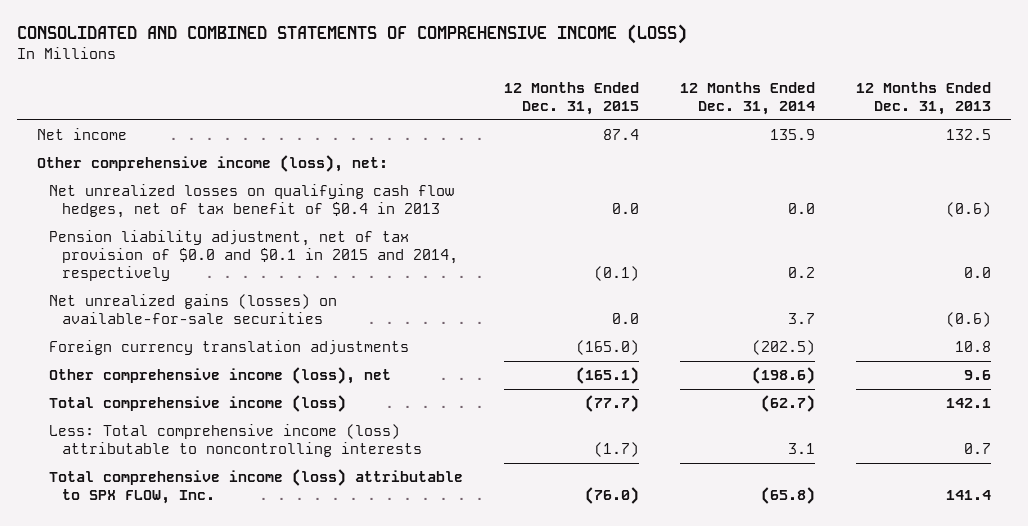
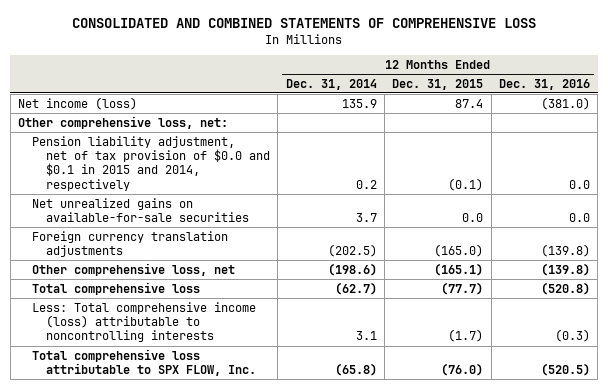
- CONSOLIDATED AND COMBINED STATEMENTS OF COMPREHENSIVE INCOME (LOSS)
+ CONSOLIDATED AND COMBINED STATEMENTS OF COMPREHENSIVE LOSS
- | 12 Months Ended Dec. 31, 2015 | 12 Months Ended Dec. 31, 2014 | 12 Months Ended Dec. 31, 2013
+ | 12 Months Ended Dec. 31, 2014 | 12 Months Ended Dec. 31, 2015 | 12 Months Ended Dec. 31, 2016
- Net income | 87.4 | 135.9 | 132.5
- Other comprehensive income (loss), net:
- Net unrealized losses on qualifying cash flow hedges, net of tax benefit of $0.4 in 2013 | 0.0 | 0.0 | (0.6)
+ Net income (loss) | 135.9 | 87.4 | (381.0)
+ Other comprehensive loss, net:
- Net unrealized gains (losses) on available-for-sale securities | 0.0 | 3.7 | (0.6)
+ Net unrealized gains on available-for-sale securities | 3.7 | 0.0 | 0.0
- Other comprehensive income (loss), net | (165.1) | (198.6) | 9.6
- Total comprehensive income (loss) | (77.7) | (62.7) | 142.1
+ Other comprehensive loss, net | (198.6) | (165.1) | (139.8)
+ Total comprehensive loss | (62.7) | (77.7) | (520.8)
- Total comprehensive income (loss) attributable to SPX FLOW, Inc. | (76.0) | (65.8) | 141.4
+ Total comprehensive loss attributable to SPX FLOW, Inc. | (65.8) | (76.0) | (520.5)

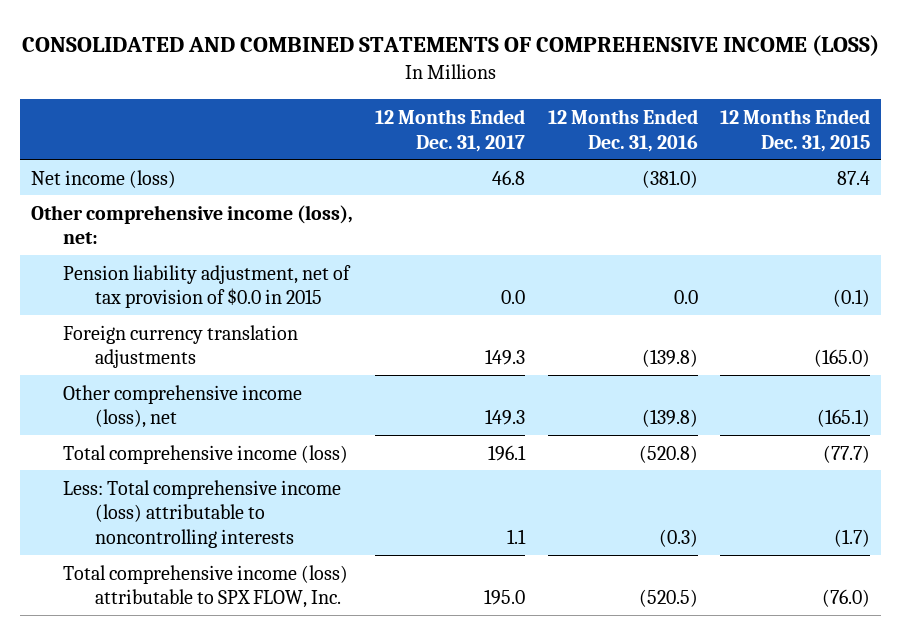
- CONSOLIDATED AND COMBINED STATEMENTS OF COMPREHENSIVE LOSS
+ CONSOLIDATED AND COMBINED STATEMENTS OF COMPREHENSIVE INCOME (LOSS)
- | 12 Months Ended Dec. 31, 2014 | 12 Months Ended Dec. 31, 2015 | 12 Months Ended Dec. 31, 2016
+ | 12 Months Ended Dec. 31, 2017 | 12 Months Ended Dec. 31, 2016 | 12 Months Ended Dec. 31, 2015
- Other comprehensive loss, net:
- Pension liability adjustment, net of tax provision of $0.0 and $0.1 in 2015 and 2014, respectively | 0.2 | (0.1) | 0.0
- Net unrealized gains on available-for-sale securities | 3.7 | 0.0 | 0.0
+ Other comprehensive income (loss), net:
+ Pension liability adjustment, net of tax provision of $0.0 in 2015 | 0.0 | 0.0 | (0.1)
- Other comprehensive loss, net | (198.6) | (165.1) | (139.8)
- Total comprehensive loss | (62.7) | (77.7) | (520.8)
+ Other comprehensive income (loss), net | 149.3 | (139.8) | (165.1)
+ Total comprehensive income (loss) | 196.1 | (520.8) | (77.7)
- Total comprehensive loss attributable to SPX FLOW, Inc. | (65.8) | (76.0) | (520.5)
+ Total comprehensive income (loss) attributable to SPX FLOW, Inc. | 195.0 | (520.5) | (76.0)

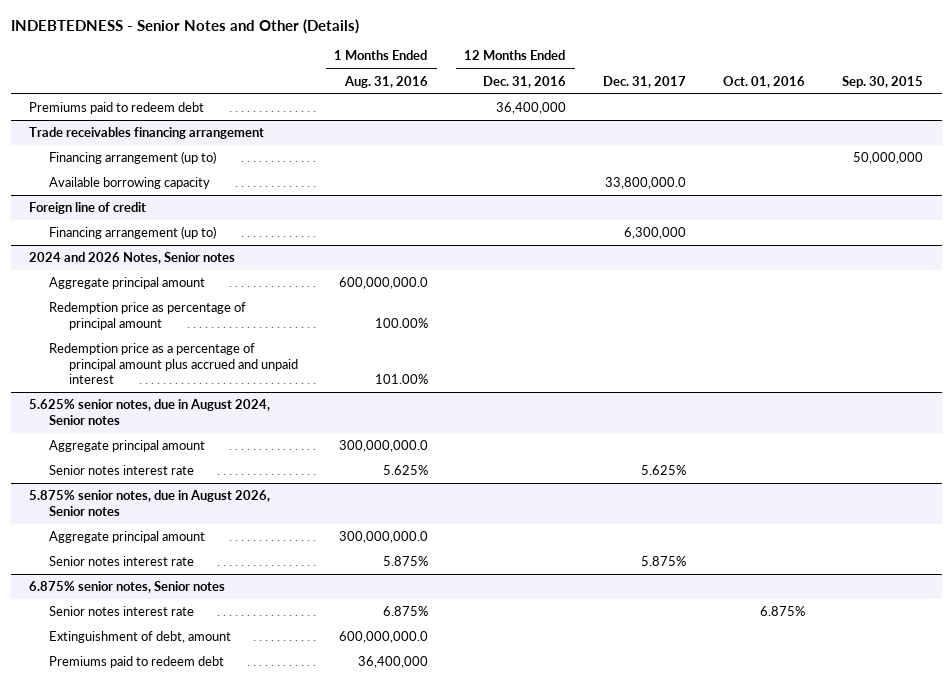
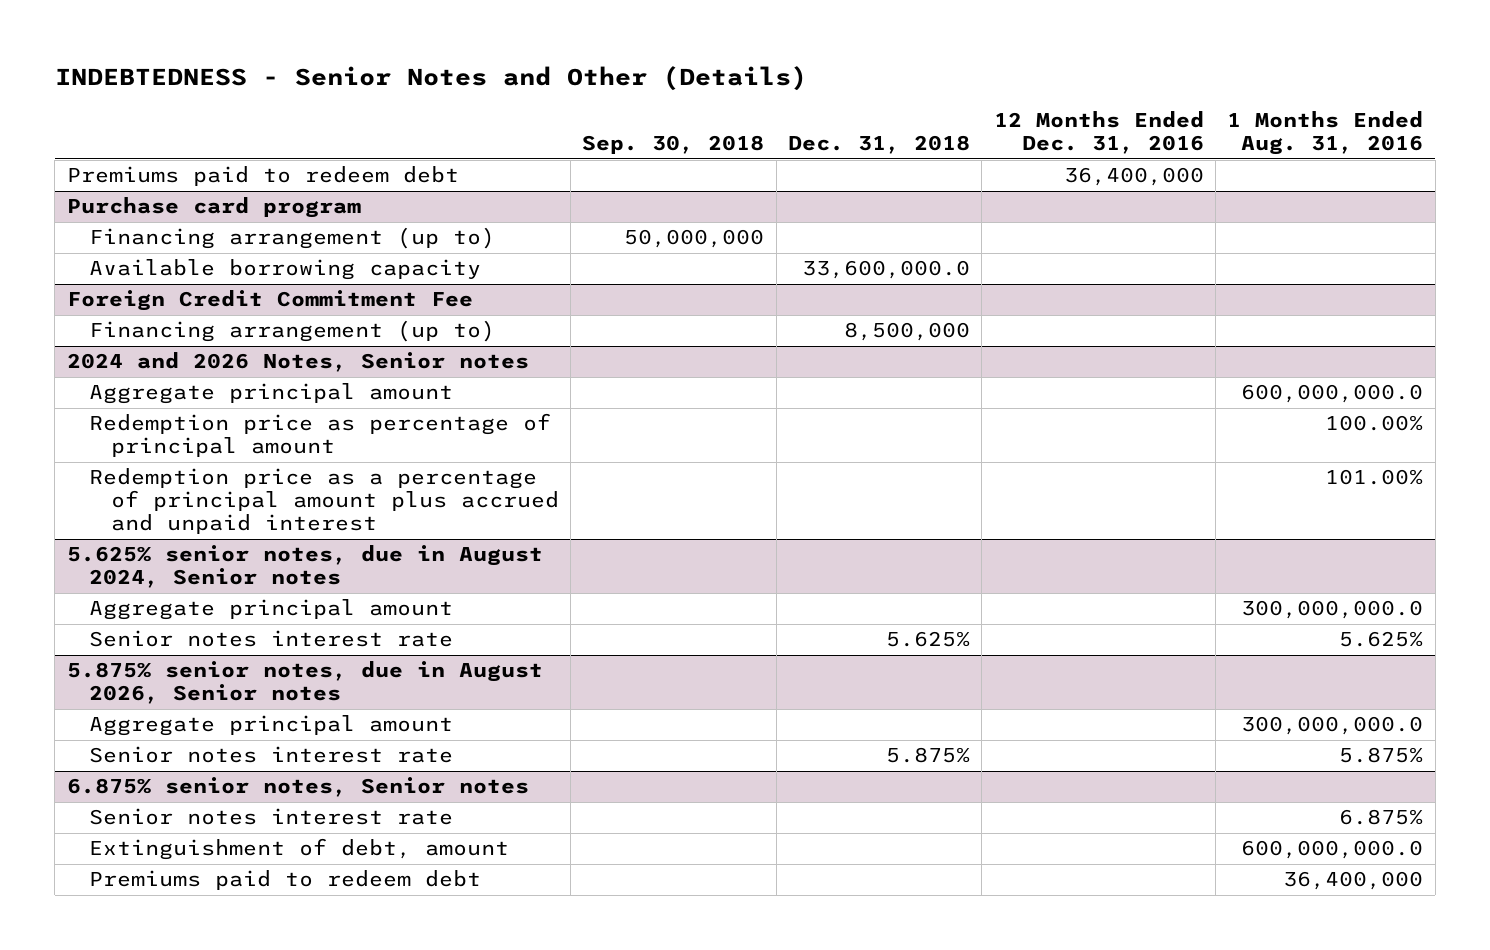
- | 1 Months Ended Aug. 31, 2016 | 12 Months Ended Dec. 31, 2016 | Dec. 31, 2017 | Oct. 01, 2016 | Sep. 30, 2015
+ | Sep. 30, 2018 | Dec. 31, 2018 | 12 Months Ended Dec. 31, 2016 | 1 Months Ended Aug. 31, 2016
- Trade receivables financing arrangement
+ Purchase card program
- Foreign line of credit
+ Foreign Credit Commitment Fee

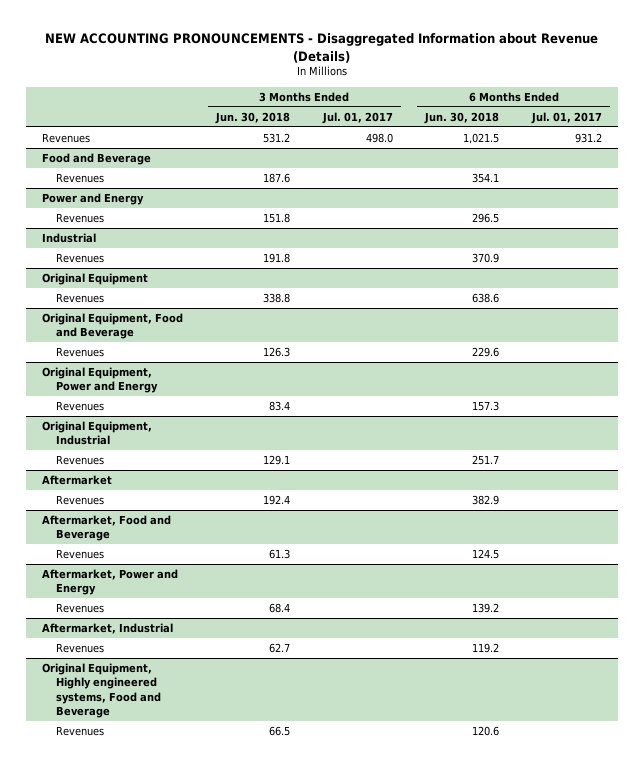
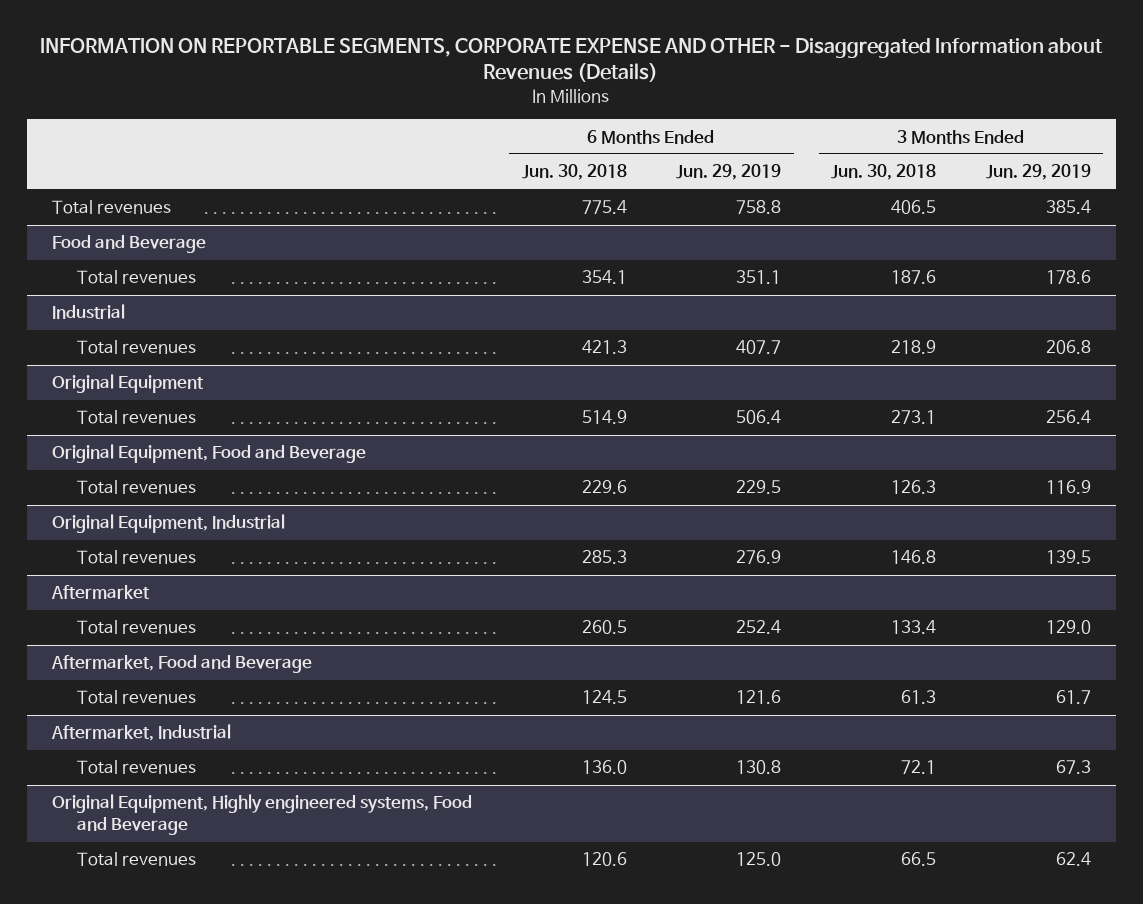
- NEW ACCOUNTING PRONOUNCEMENTS - Disaggregated Information about Revenue (Details)
+ INFORMATION ON REPORTABLE SEGMENTS, CORPORATE EXPENSE AND OTHER - Disaggregated Information about Revenues (Details)
- | 3 Months Ended Jun. 30, 2018 | 3 Months Ended Jul. 01, 2017 | 6 Months Ended Jun. 30, 2018 | 6 Months Ended Jul. 01, 2017
+ | 6 Months Ended Jun. 30, 2018 | 6 Months Ended Jun. 29, 2019 | 3 Months Ended Jun. 30, 2018 | 3 Months Ended Jun. 29, 2019
- Revenues | 531.2 | 498.0 | 1,021.5 | 931.2
+ Total revenues | 775.4 | 758.8 | 406.5 | 385.4
@ Food and Beverage
- Revenues | 187.6 | | 354.1 |
- Power and Energy
- Revenues | 151.8 | | 296.5 |
@ Food and Beverage
+ Total revenues | 354.1 | 351.1 | 187.6 | 178.6
@ Industrial
- Revenues | 191.8 | | 370.9 |
+ Total revenues | 421.3 | 407.7 | 218.9 | 206.8
@ Original Equipment
- Revenues | 338.8 | | 638.6 |
+ Total revenues | 514.9 | 506.4 | 273.1 | 256.4
@ Original Equipment, Food and Beverage
- Revenues | 126.3 | | 229.6 |
- Original Equipment, Power and Energy
- Revenues | 83.4 | | 157.3 |
@ Original Equipment, Food and Beverage
+ Total revenues | 229.6 | 229.5 | 126.3 | 116.9
@ Original Equipment, Industrial
- Revenues | 129.1 | | 251.7 |
+ Total revenues | 285.3 | 276.9 | 146.8 | 139.5
@ Aftermarket
- Revenues | 192.4 | | 382.9 |
+ Total revenues | 260.5 | 252.4 | 133.4 | 129.0
@ Aftermarket, Food and Beverage
- Revenues | 61.3 | | 124.5 |
- Aftermarket, Power and Energy
- Revenues | 68.4 | | 139.2 |
@ Aftermarket, Food and Beverage
+ Total revenues | 124.5 | 121.6 | 61.3 | 61.7
@ Aftermarket, Industrial
- Revenues | 62.7 | | 119.2 |
+ Total revenues | 136.0 | 130.8 | 72.1 | 67.3
@ Original Equipment, Highly engineered systems, Food and Beverage
- Revenues | 66.5 | | 120.6 |
+ Total revenues | 120.6 | 125.0 | 66.5 | 62.4

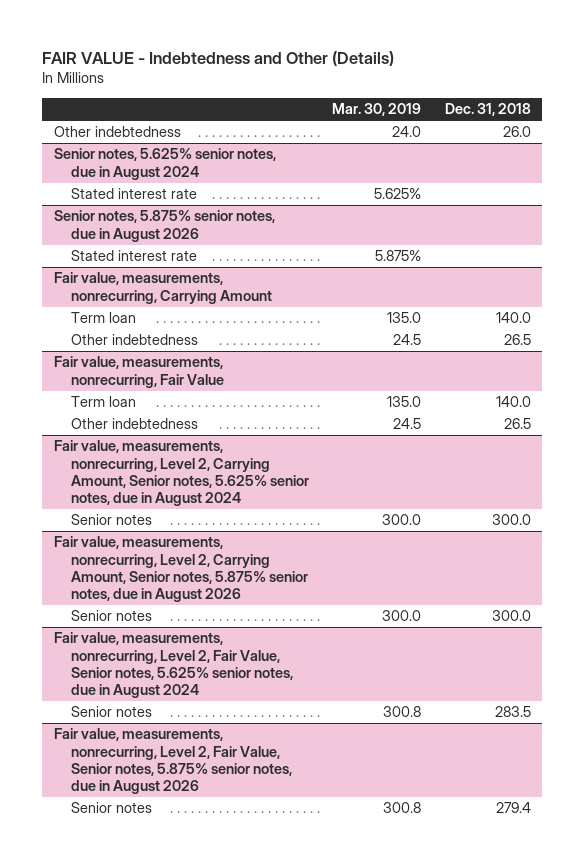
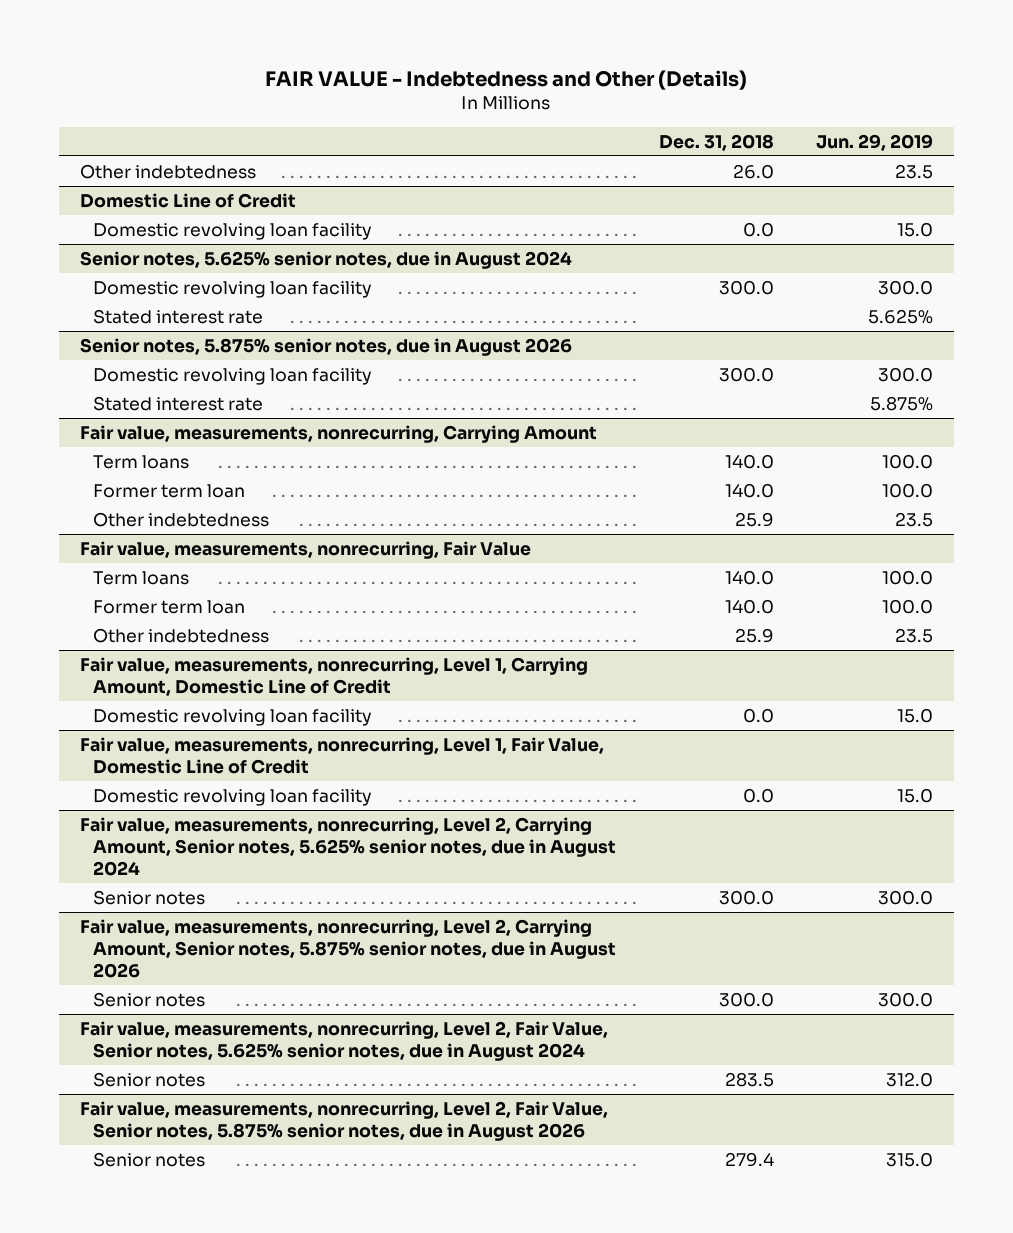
- | Mar. 30, 2019 | Dec. 31, 2018
+ | Dec. 31, 2018 | Jun. 29, 2019
+ Domestic Line of Credit
+ Domestic revolving loan facility | 0.0 | 15.0
@ Senior notes, 5.625% senior notes, due in August 2024
+ Domestic revolving loan facility | 300.0 | 300.0
@ Senior notes, 5.875% senior notes, due in August 2026
+ Domestic revolving loan facility | 300.0 | 300.0
@ Fair value, measurements, nonrecurring, Carrying Amount
- Term loan | 135.0 | 140.0
- Other indebtedness | 24.5 | 26.5
+ Term loans | 140.0 | 100.0
+ Former term loan | 140.0 | 100.0
+ Other indebtedness | 25.9 | 23.5
@ Fair value, measurements, nonrecurring, Fair Value
- Term loan | 135.0 | 140.0
- Other indebtedness | 24.5 | 26.5
+ Term loans | 140.0 | 100.0
+ Former term loan | 140.0 | 100.0
+ Other indebtedness | 25.9 | 23.5
+ Fair value, measurements, nonrecurring, Level 1, Carrying Amount, Domestic Line of Credit
+ Domestic revolving loan facility | 0.0 | 15.0
+ Fair value, measurements, nonrecurring, Level 1, Fair Value, Domestic Line of Credit
+ Domestic revolving loan facility | 0.0 | 15.0

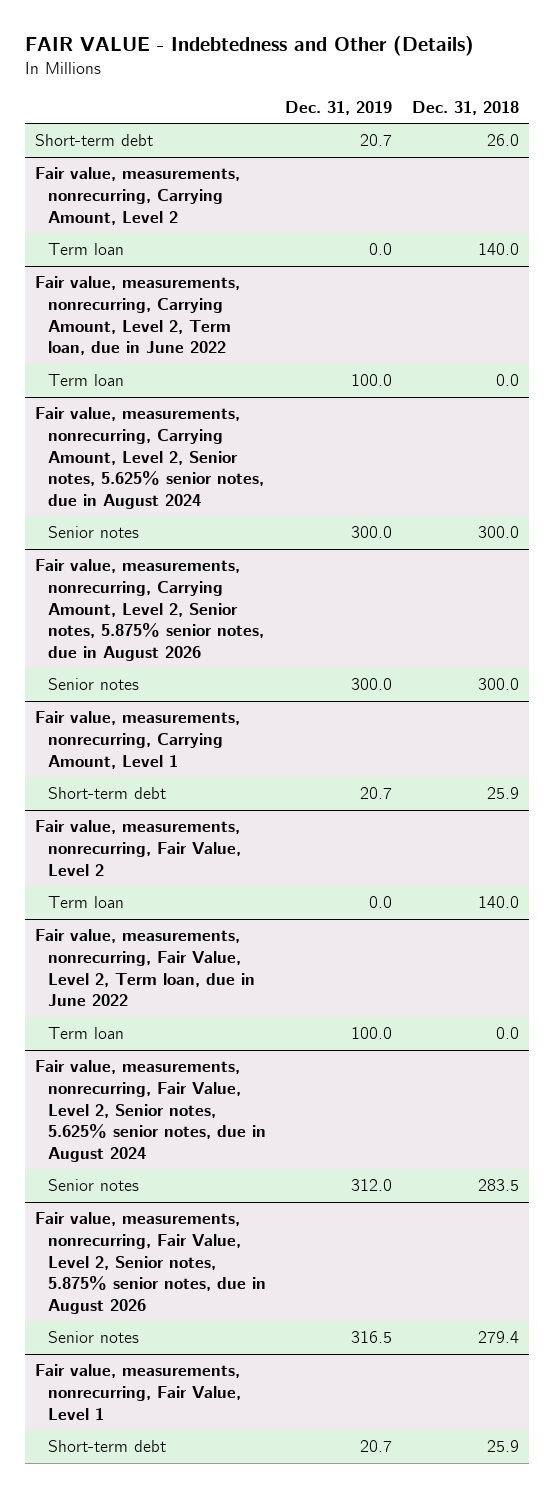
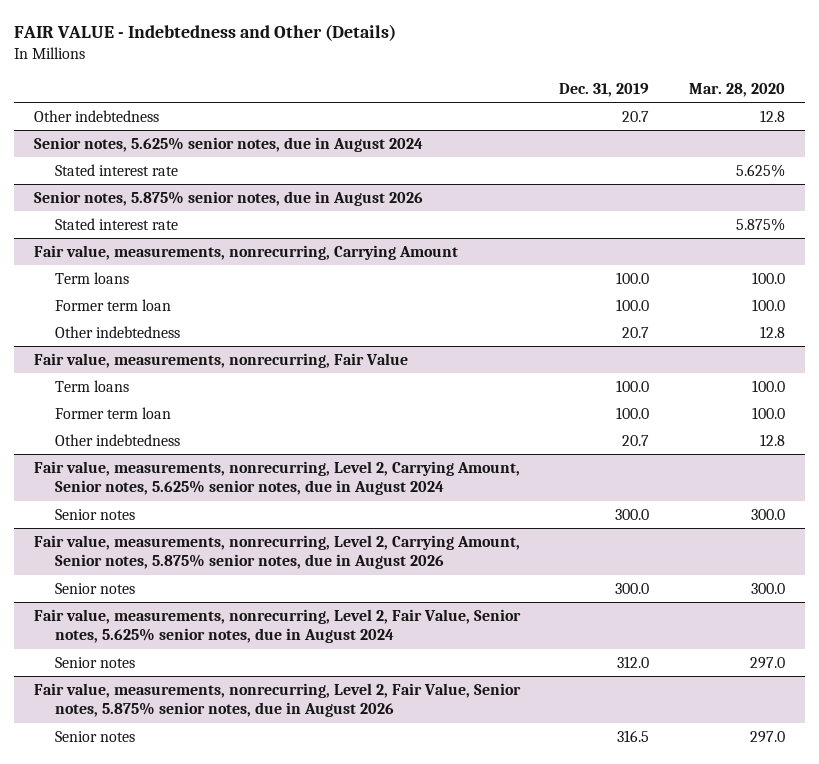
- | Dec. 31, 2019 | Dec. 31, 2018
+ | Dec. 31, 2019 | Mar. 28, 2020
- Short-term debt | 20.7 | 26.0
- Fair value, measurements, nonrecurring, Carrying Amount, Level 2
- Term loan | 0.0 | 140.0
- Fair value, measurements, nonrecurring, Carrying Amount, Level 2, Term loan, due in June 2022
- Term loan | 100.0 | 0.0
- Fair value, measurements, nonrecurring, Carrying Amount, Level 2, Senior notes, 5.625% senior notes, due in August 2024
+ Other indebtedness | 20.7 | 12.8
+ Senior notes, 5.625% senior notes, due in August 2024
+ Stated interest rate | | 5.625%
+ Senior notes, 5.875% senior notes, due in August 2026
+ Stated interest rate | | 5.875%
+ Fair value, measurements, nonrecurring, Carrying Amount
+ Term loans | 100.0 | 100.0
+ Former term loan | 100.0 | 100.0
+ Other indebtedness | 20.7 | 12.8
+ Fair value, measurements, nonrecurring, Fair Value
+ Term loans | 100.0 | 100.0
+ Former term loan | 100.0 | 100.0
+ Other indebtedness | 20.7 | 12.8
+ Fair value, measurements, nonrecurring, Level 2, Carrying Amount, Senior notes, 5.625% senior notes, due in August 2024
- Fair value, measurements, nonrecurring, Carrying Amount, Level 2, Senior notes, 5.875% senior notes, due in August 2026
+ Fair value, measurements, nonrecurring, Level 2, Carrying Amount, Senior notes, 5.875% senior notes, due in August 2026
- Fair value, measurements, nonrecurring, Carrying Amount, Level 1
- Short-term debt | 20.7 | 25.9
- Fair value, measurements, nonrecurring, Fair Value, Level 2
- Term loan | 0.0 | 140.0
- Fair value, measurements, nonrecurring, Fair Value, Level 2, Term loan, due in June 2022
- Term loan | 100.0 | 0.0
- Fair value, measurements, nonrecurring, Fair Value, Level 2, Senior notes, 5.625% senior notes, due in August 2024
+ Fair value, measurements, nonrecurring, Level 2, Fair Value, Senior notes, 5.625% senior notes, due in August 2024
- Fair value, measurements, nonrecurring, Fair Value, Level 2, Senior notes, 5.875% senior notes, due in August 2026
+ Fair value, measurements, nonrecurring, Level 2, Fair Value, Senior notes, 5.875% senior notes, due in August 2026
- Fair value, measurements, nonrecurring, Fair Value, Level 1
- Short-term debt | 20.7 | 25.9

